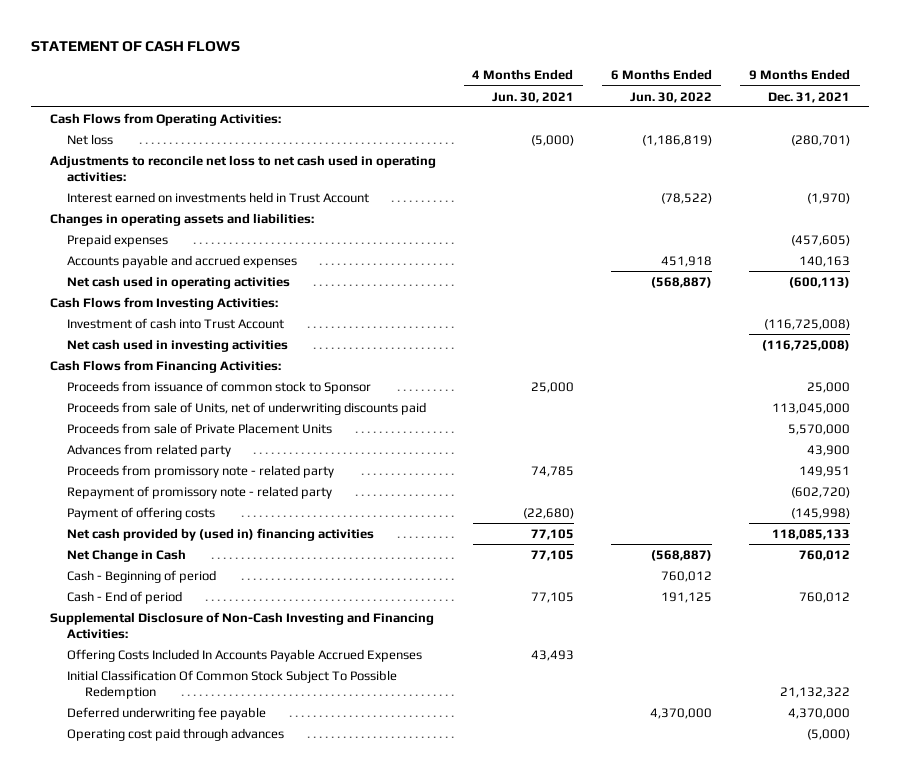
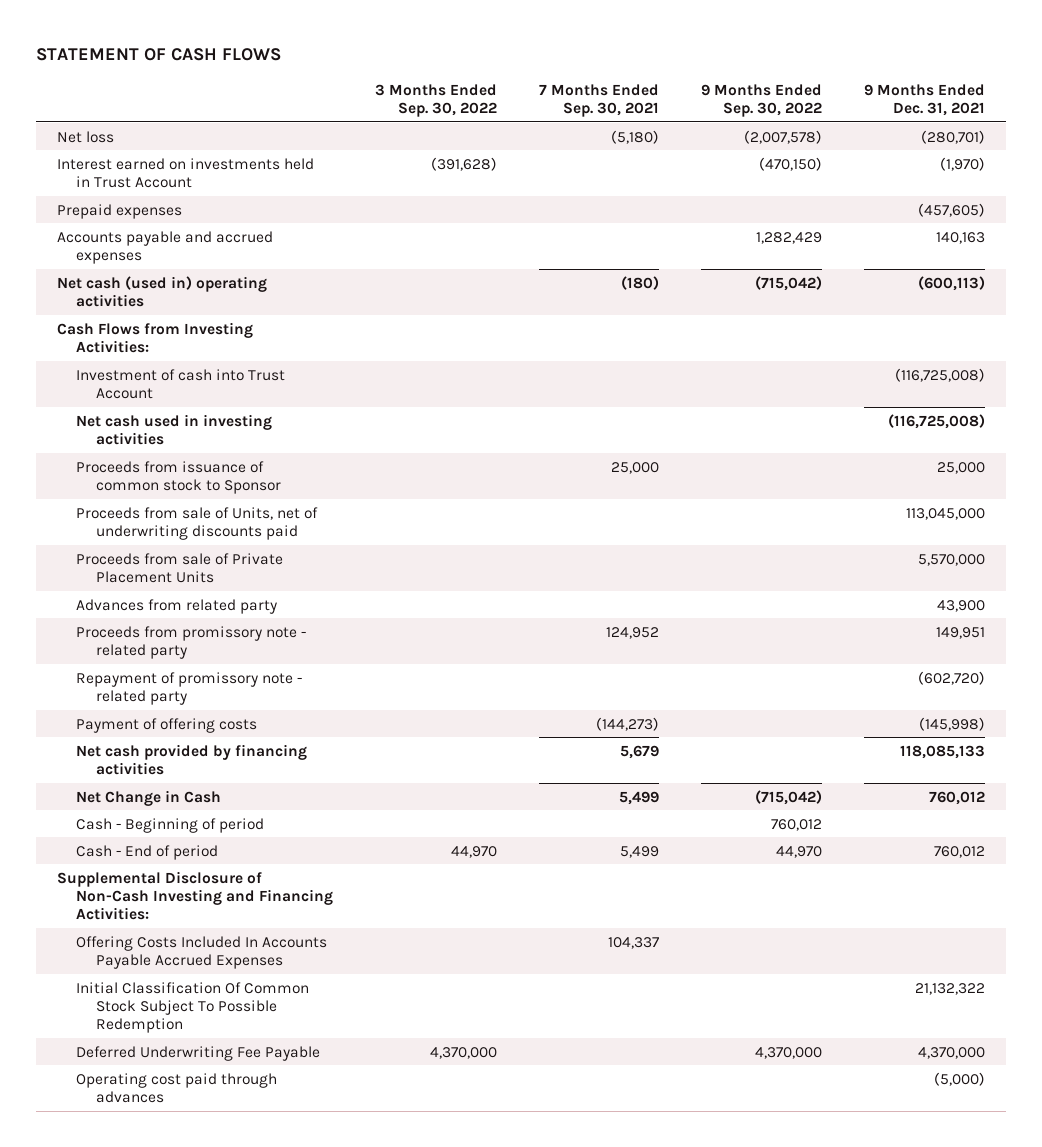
- | 4 Months Ended Jun. 30, 2021 | 6 Months Ended Jun. 30, 2022 | 9 Months Ended Dec. 31, 2021
+ | 3 Months Ended Sep. 30, 2022 | 7 Months Ended Sep. 30, 2021 | 9 Months Ended Sep. 30, 2022 | 9 Months Ended Dec. 31, 2021
- Cash Flows from Operating Activities:
- Adjustments to reconcile net loss to net cash used in operating activities:
- Changes in operating assets and liabilities:
- Net cash used in operating activities | | (568,887) | (600,113)
+ Net cash (used in) operating activities | | (180) | (715,042) | (600,113)
- Cash Flows from Financing Activities:
- Net cash provided by (used in) financing activities | 77,105 | | 118,085,133
+ Net cash provided by financing activities | | 5,679 | | 118,085,133
- Deferred underwriting fee payable | | 4,370,000 | 4,370,000
+ Deferred Underwriting Fee Payable | 4,370,000 | | 4,370,000 | 4,370,000

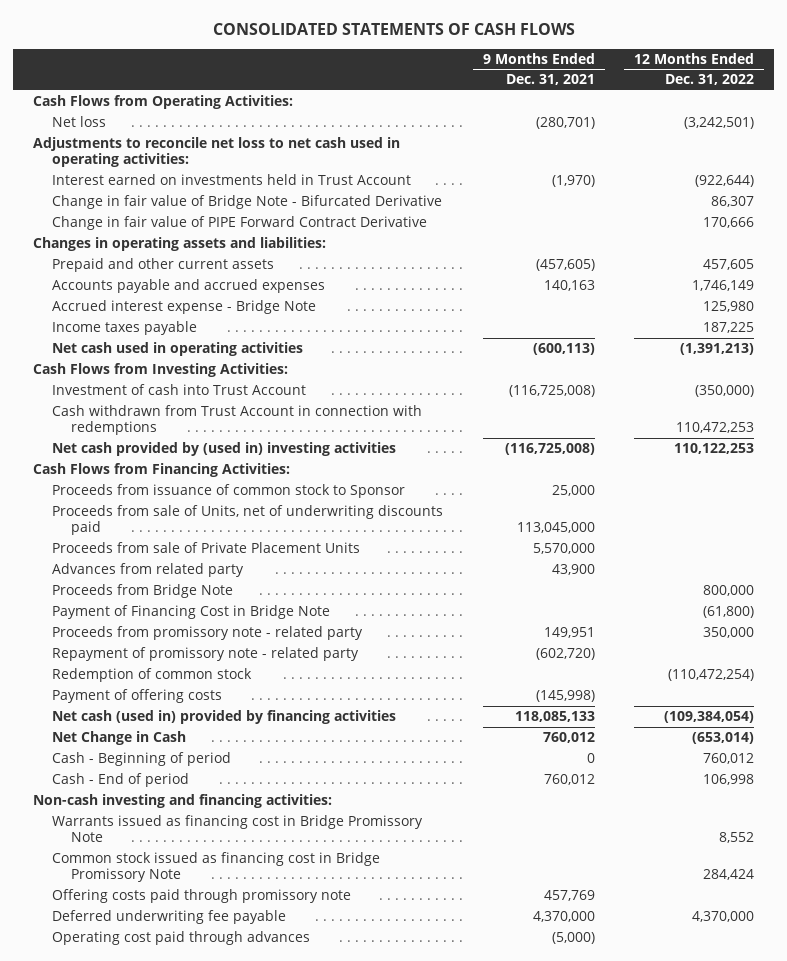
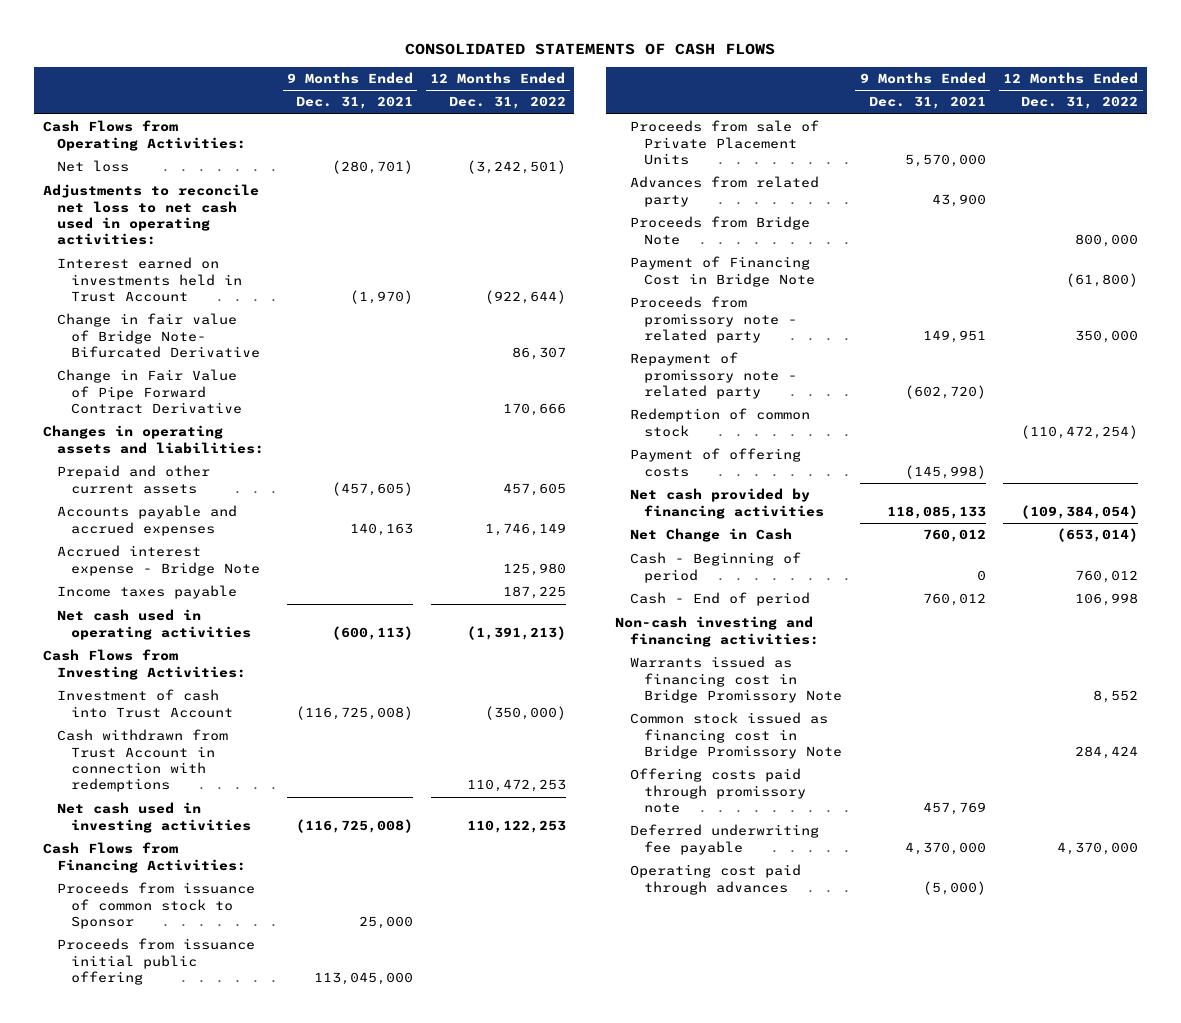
- Change in fair value of Bridge Note - Bifurcated Derivative | | 86,307
- Change in fair value of PIPE Forward Contract Derivative | | 170,666
+ Change in fair value of Bridge Note- Bifurcated Derivative | | 86,307
+ Change in Fair Value of Pipe Forward Contract Derivative | | 170,666
- Net cash provided by (used in) investing activities | (116,725,008) | 110,122,253
+ Net cash used in investing activities | (116,725,008) | 110,122,253
- Proceeds from sale of Units, net of underwriting discounts paid | 113,045,000 |
+ Proceeds from issuance initial public offering | 113,045,000 |
- Net cash (used in) provided by financing activities | 118,085,133 | (109,384,054)
+ Net cash provided by financing activities | 118,085,133 | (109,384,054)

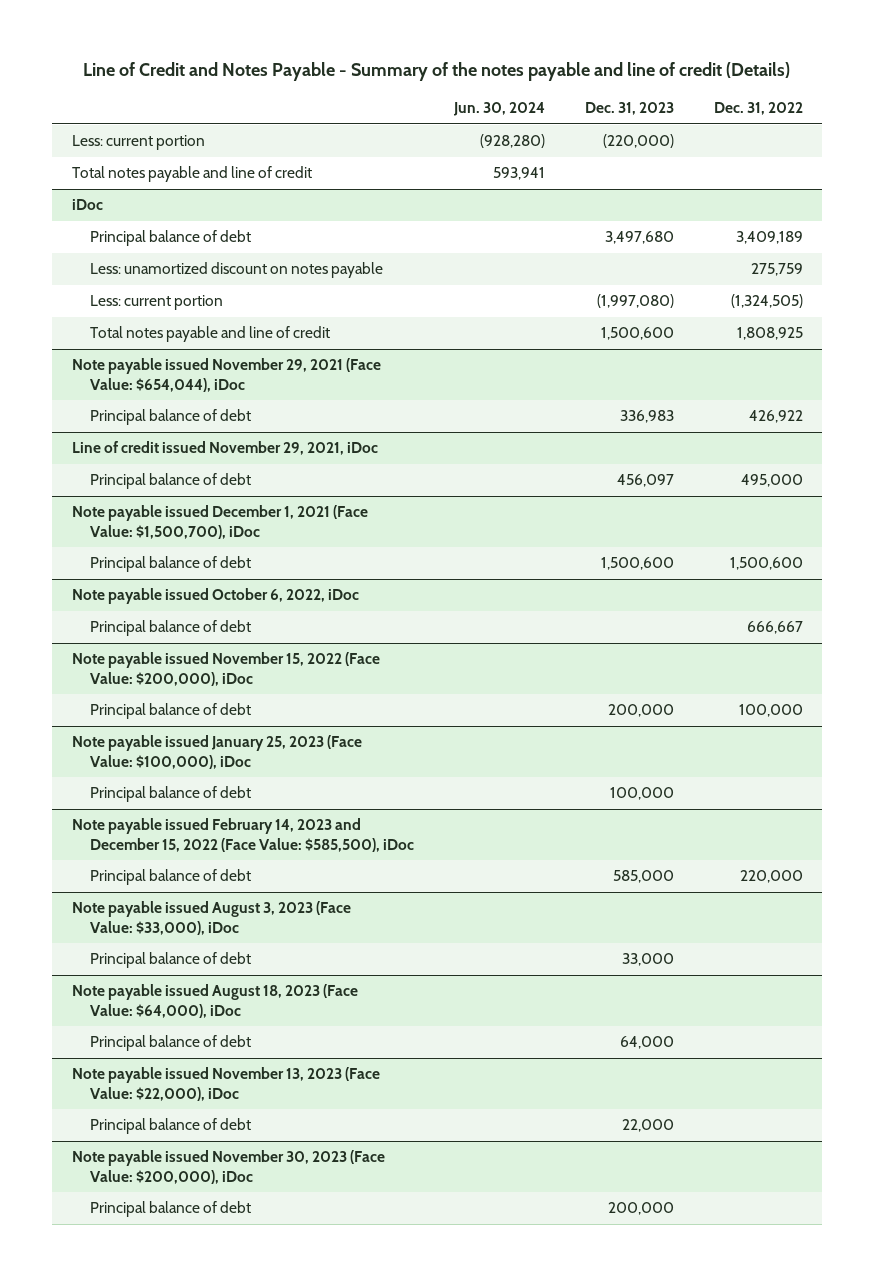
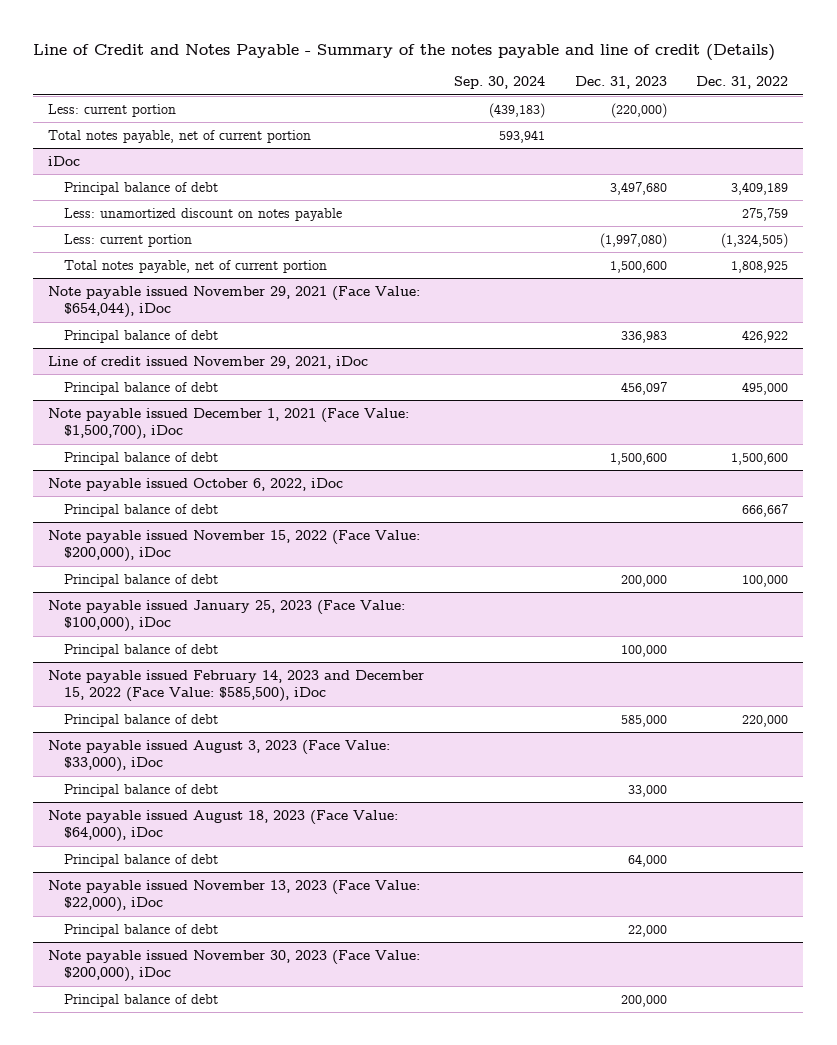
- | Jun. 30, 2024 | Dec. 31, 2023 | Dec. 31, 2022
+ | Sep. 30, 2024 | Dec. 31, 2023 | Dec. 31, 2022
- Total notes payable and line of credit | 593,941 | |
+ Total notes payable, net of current portion | 593,941 | |
@ iDoc
- Total notes payable and line of credit | | 1,500,600 | 1,808,925
+ Total notes payable, net of current portion | | 1,500,600 | 1,808,925

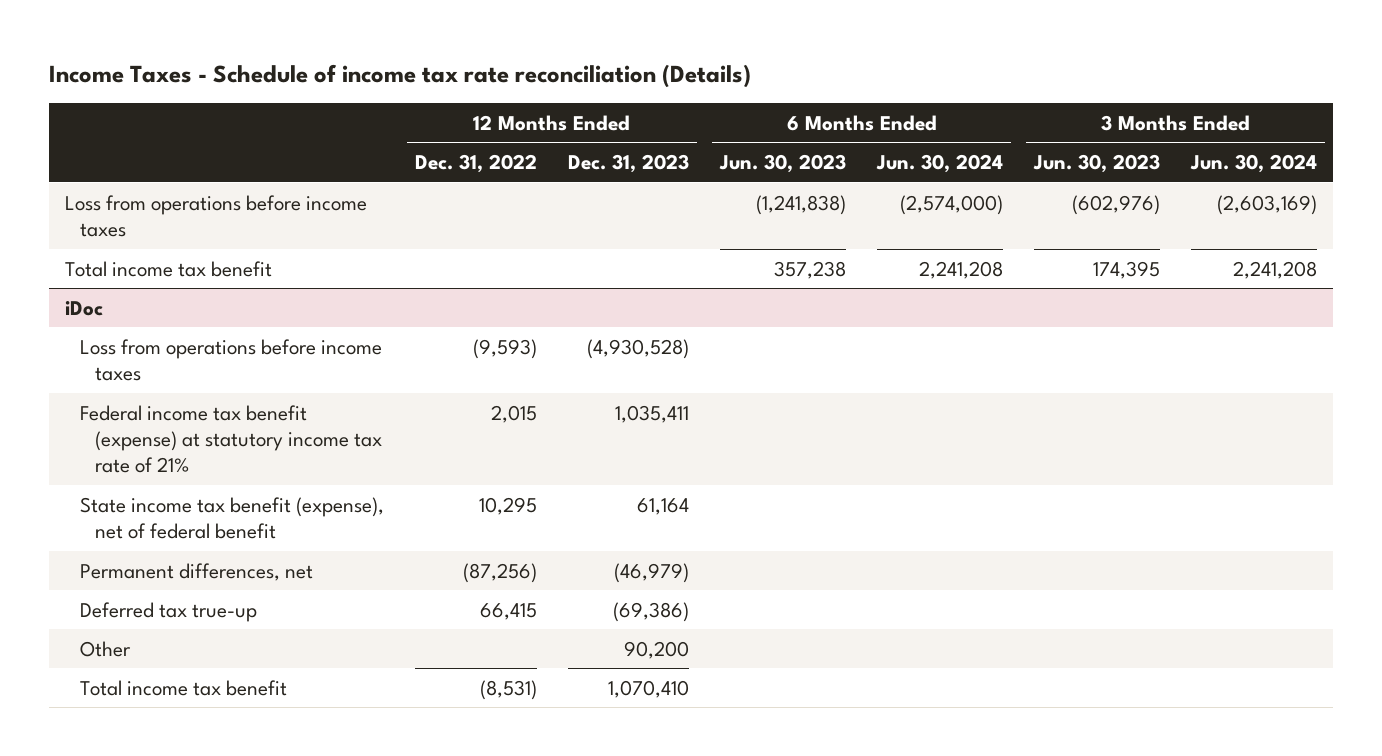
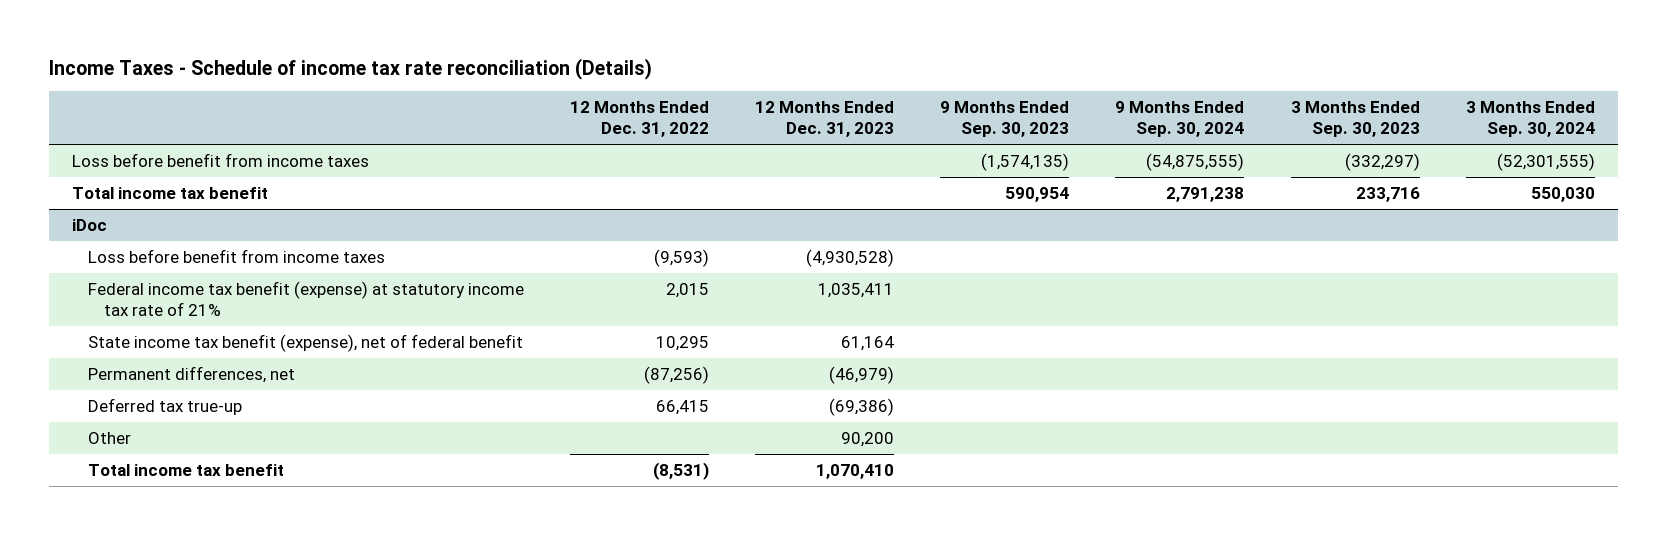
- | 12 Months Ended Dec. 31, 2022 | 12 Months Ended Dec. 31, 2023 | 6 Months Ended Jun. 30, 2023 | 6 Months Ended Jun. 30, 2024 | 3 Months Ended Jun. 30, 2023 | 3 Months Ended Jun. 30, 2024
+ | 12 Months Ended Dec. 31, 2022 | 12 Months Ended Dec. 31, 2023 | 9 Months Ended Sep. 30, 2023 | 9 Months Ended Sep. 30, 2024 | 3 Months Ended Sep. 30, 2023 | 3 Months Ended Sep. 30, 2024
- Loss from operations before income taxes | | | (1,241,838) | (2,574,000) | (602,976) | (2,603,169)
+ Loss before benefit from income taxes | | | (1,574,135) | (54,875,555) | (332,297) | (52,301,555)
@ iDoc
- Loss from operations before income taxes | (9,593) | (4,930,528) | | | |
+ Loss before benefit from income taxes | (9,593) | (4,930,528) | | | |

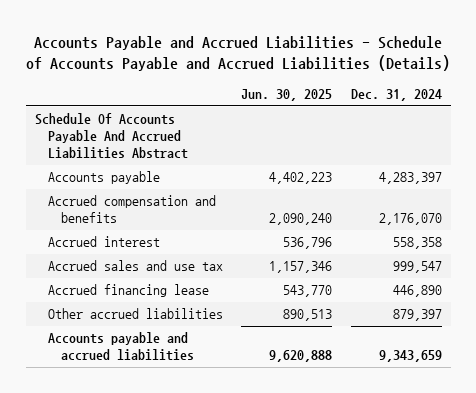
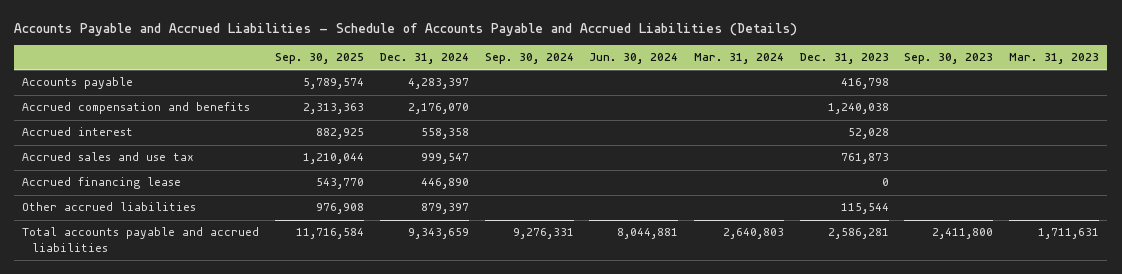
- | Jun. 30, 2025 | Dec. 31, 2024
+ | Sep. 30, 2025 | Dec. 31, 2024 | Sep. 30, 2024 | Jun. 30, 2024 | Mar. 31, 2024 | Dec. 31, 2023 | Sep. 30, 2023 | Mar. 31, 2023
- Schedule Of Accounts Payable And Accrued Liabilities Abstract
- Accounts payable and accrued liabilities | 9,620,888 | 9,343,659
+ Total accounts payable and accrued liabilities | 11,716,584 | 9,343,659 | 9,276,331 | 8,044,881 | 2,640,803 | 2,586,281 | 2,411,800 | 1,711,631

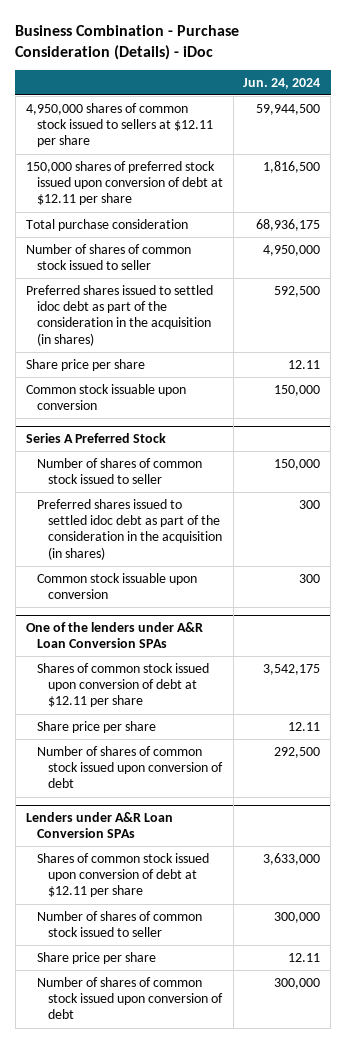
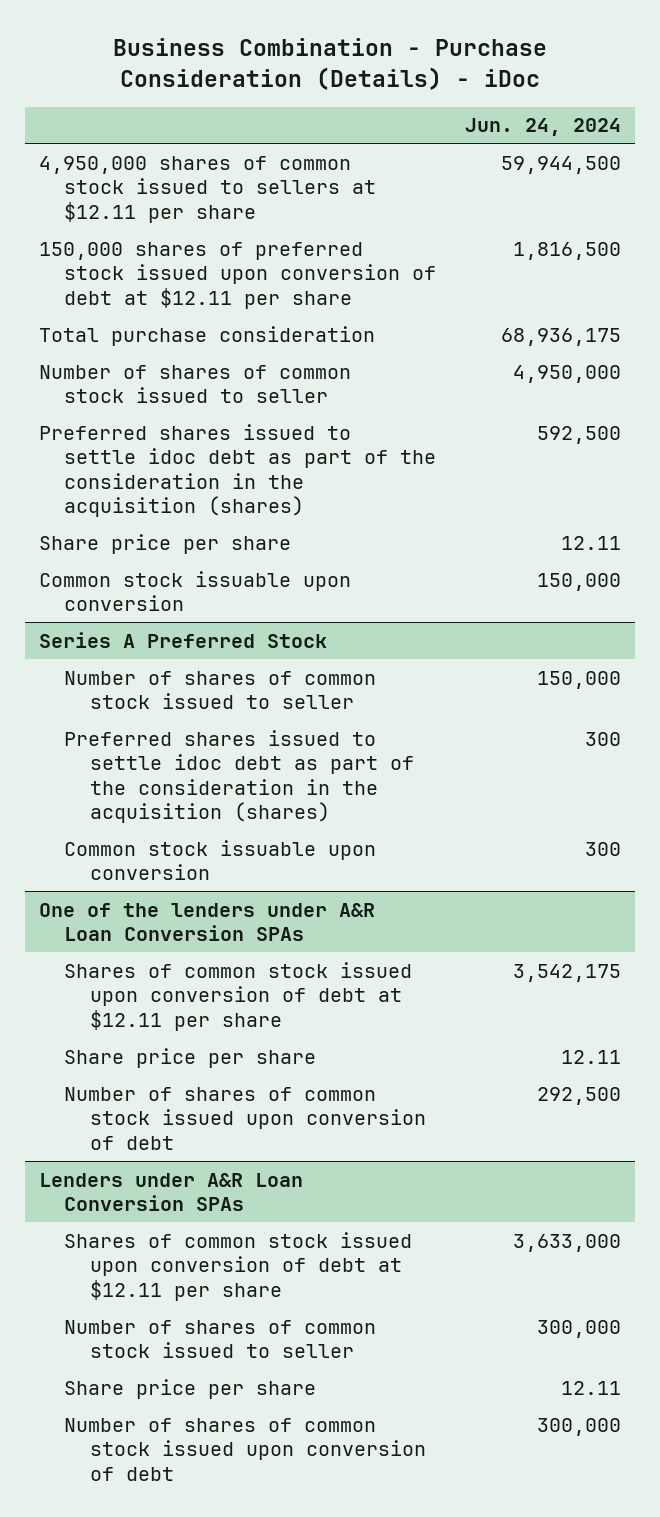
- Preferred shares issued to settled idoc debt as part of the consideration in the acquisition (in shares) | 592,500
+ Preferred shares issued to settle idoc debt as part of the consideration in the acquisition (shares) | 592,500
@ Series A Preferred Stock
- Preferred shares issued to settled idoc debt as part of the consideration in the acquisition (in shares) | 300
+ Preferred shares issued to settle idoc debt as part of the consideration in the acquisition (shares) | 300

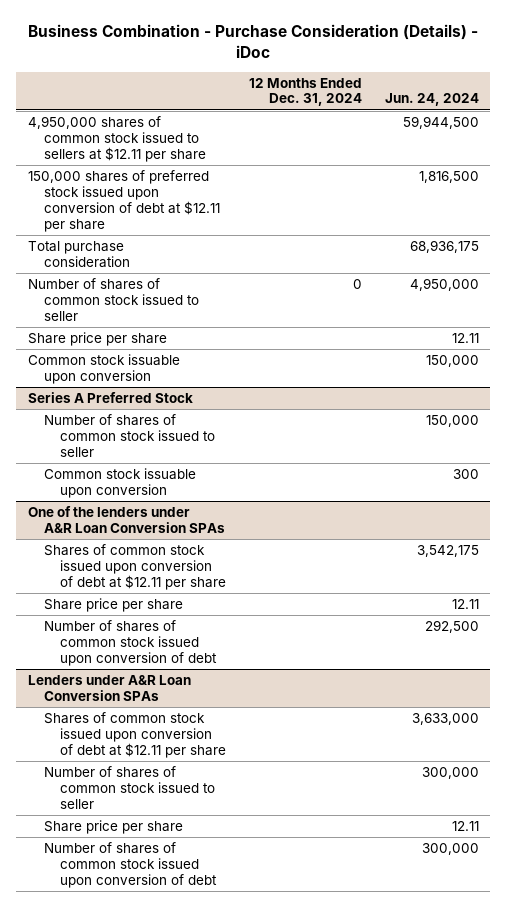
- | Jun. 24, 2024
+ | 12 Months Ended Dec. 31, 2024 | Jun. 24, 2024
- Preferred shares issued to settle idoc debt as part of the consideration in the acquisition (shares) | 592,500
@ Series A Preferred Stock
- Preferred shares issued to settle idoc debt as part of the consideration in the acquisition (shares) | 300

